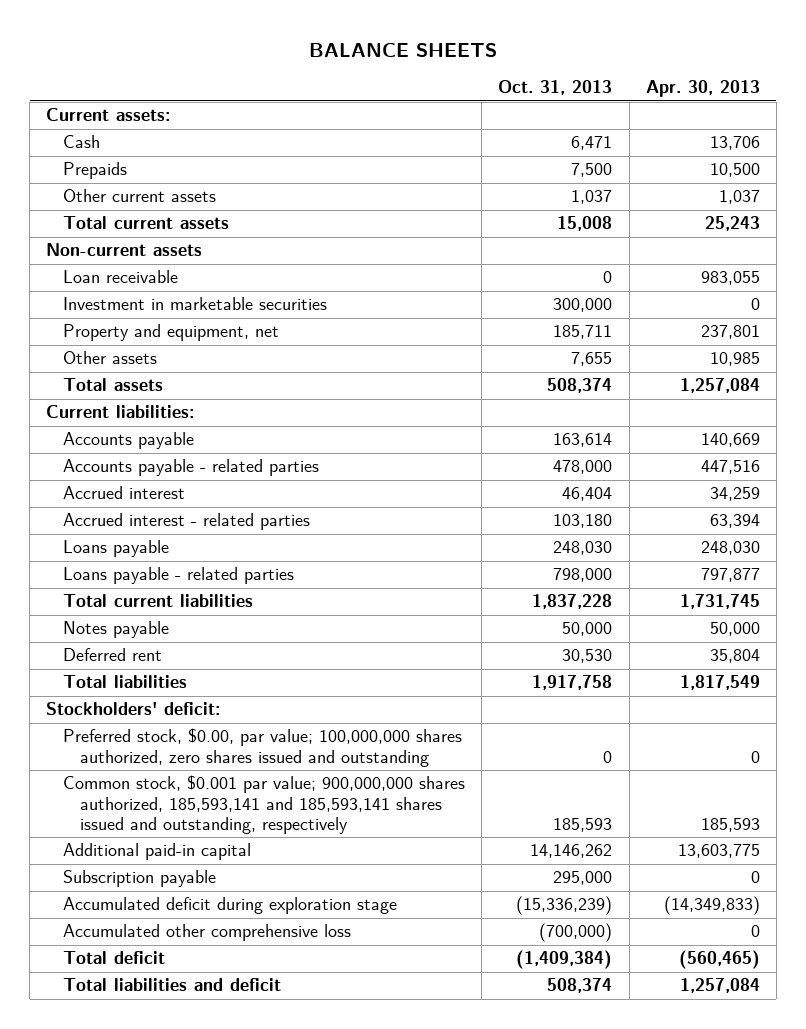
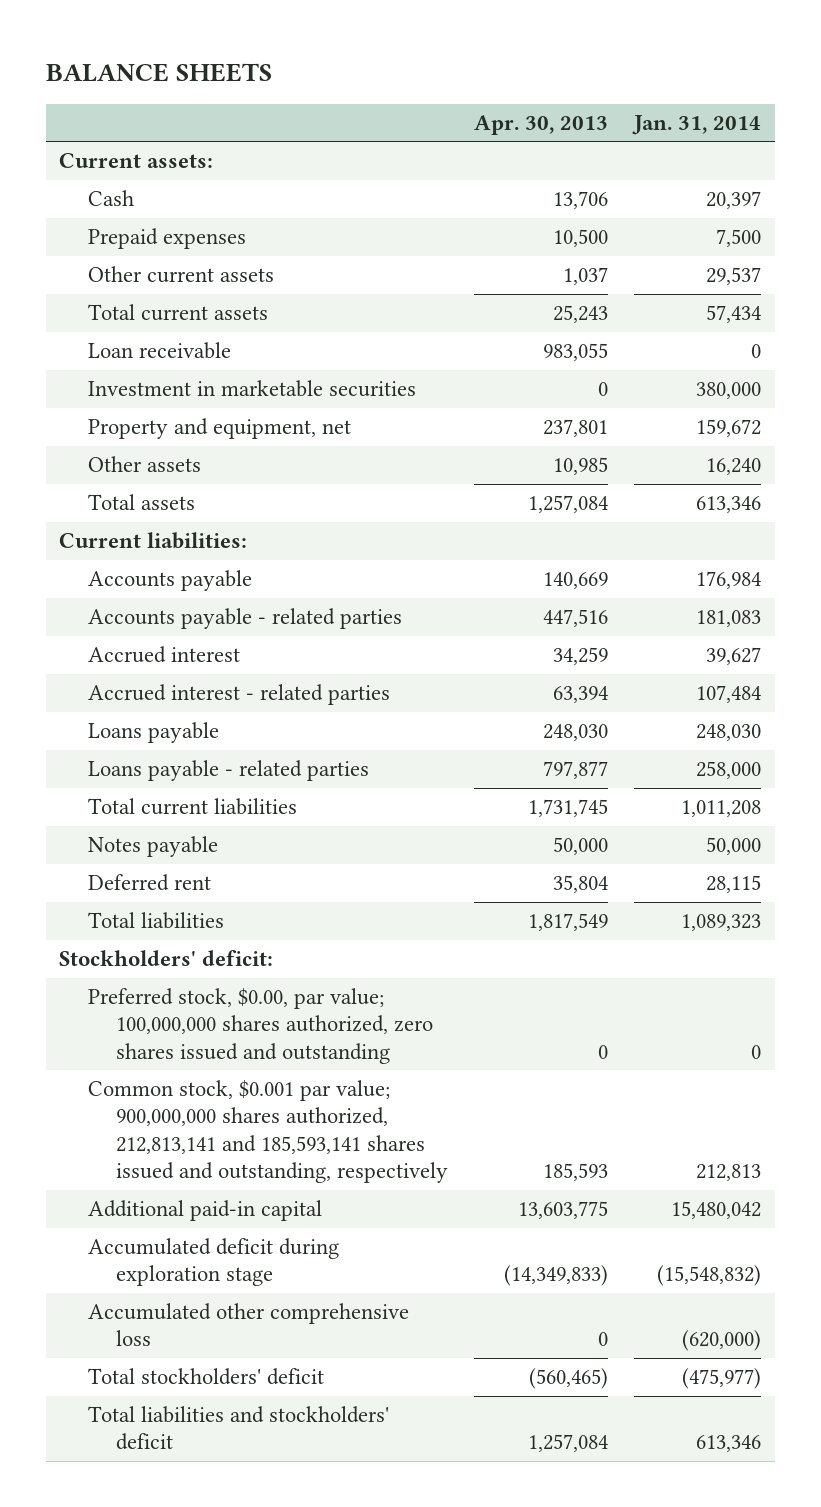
- | Oct. 31, 2013 | Apr. 30, 2013
+ | Apr. 30, 2013 | Jan. 31, 2014
- Prepaids | 7,500 | 10,500
+ Prepaid expenses | 10,500 | 7,500
- Non-current assets
- Common stock, $0.001 par value; 900,000,000 shares authorized, 185,593,141 and 185,593,141 shares issued and outstanding, respectively | 185,593 | 185,593
+ Common stock, $0.001 par value; 900,000,000 shares authorized, 212,813,141 and 185,593,141 shares issued and outstanding, respectively | 185,593 | 212,813
- Subscription payable | 295,000 | 0
- Total deficit | (1,409,384) | (560,465)
- Total liabilities and deficit | 508,374 | 1,257,084
+ Total stockholders' deficit | (560,465) | (475,977)
+ Total liabilities and stockholders' deficit | 1,257,084 | 613,346

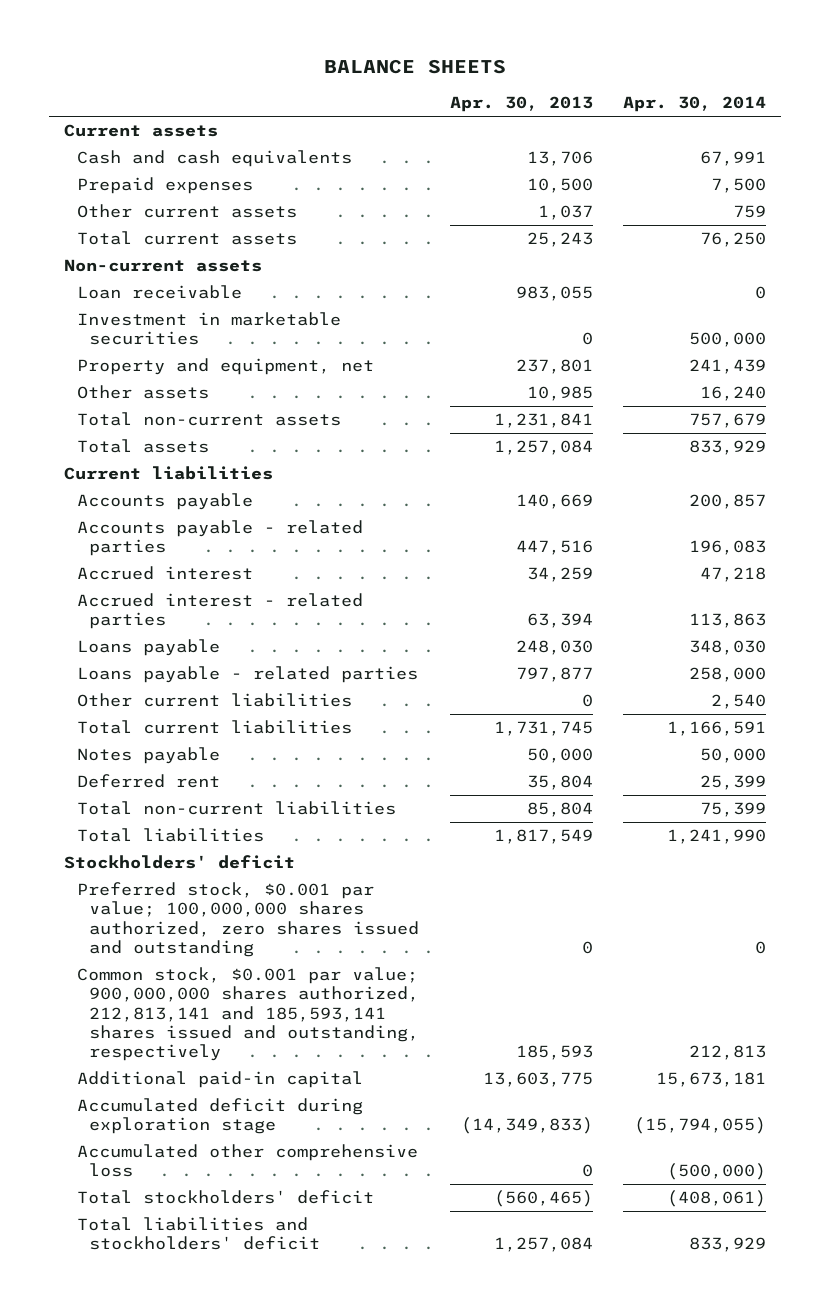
- | Apr. 30, 2013 | Jan. 31, 2014
+ | Apr. 30, 2013 | Apr. 30, 2014
- Current assets:
- Cash | 13,706 | 20,397
+ Current assets
+ Cash and cash equivalents | 13,706 | 67,991
+ Non-current assets
+ Total non-current assets | 1,231,841 | 757,679
- Current liabilities:
+ Current liabilities
+ Other current liabilities | 0 | 2,540
+ Total non-current liabilities | 85,804 | 75,399
- Stockholders' deficit:
- Preferred stock, $0.00, par value; 100,000,000 shares authorized, zero shares issued and outstanding | 0 | 0
+ Stockholders' deficit
+ Preferred stock, $0.001 par value; 100,000,000 shares authorized, zero shares issued and outstanding | 0 | 0

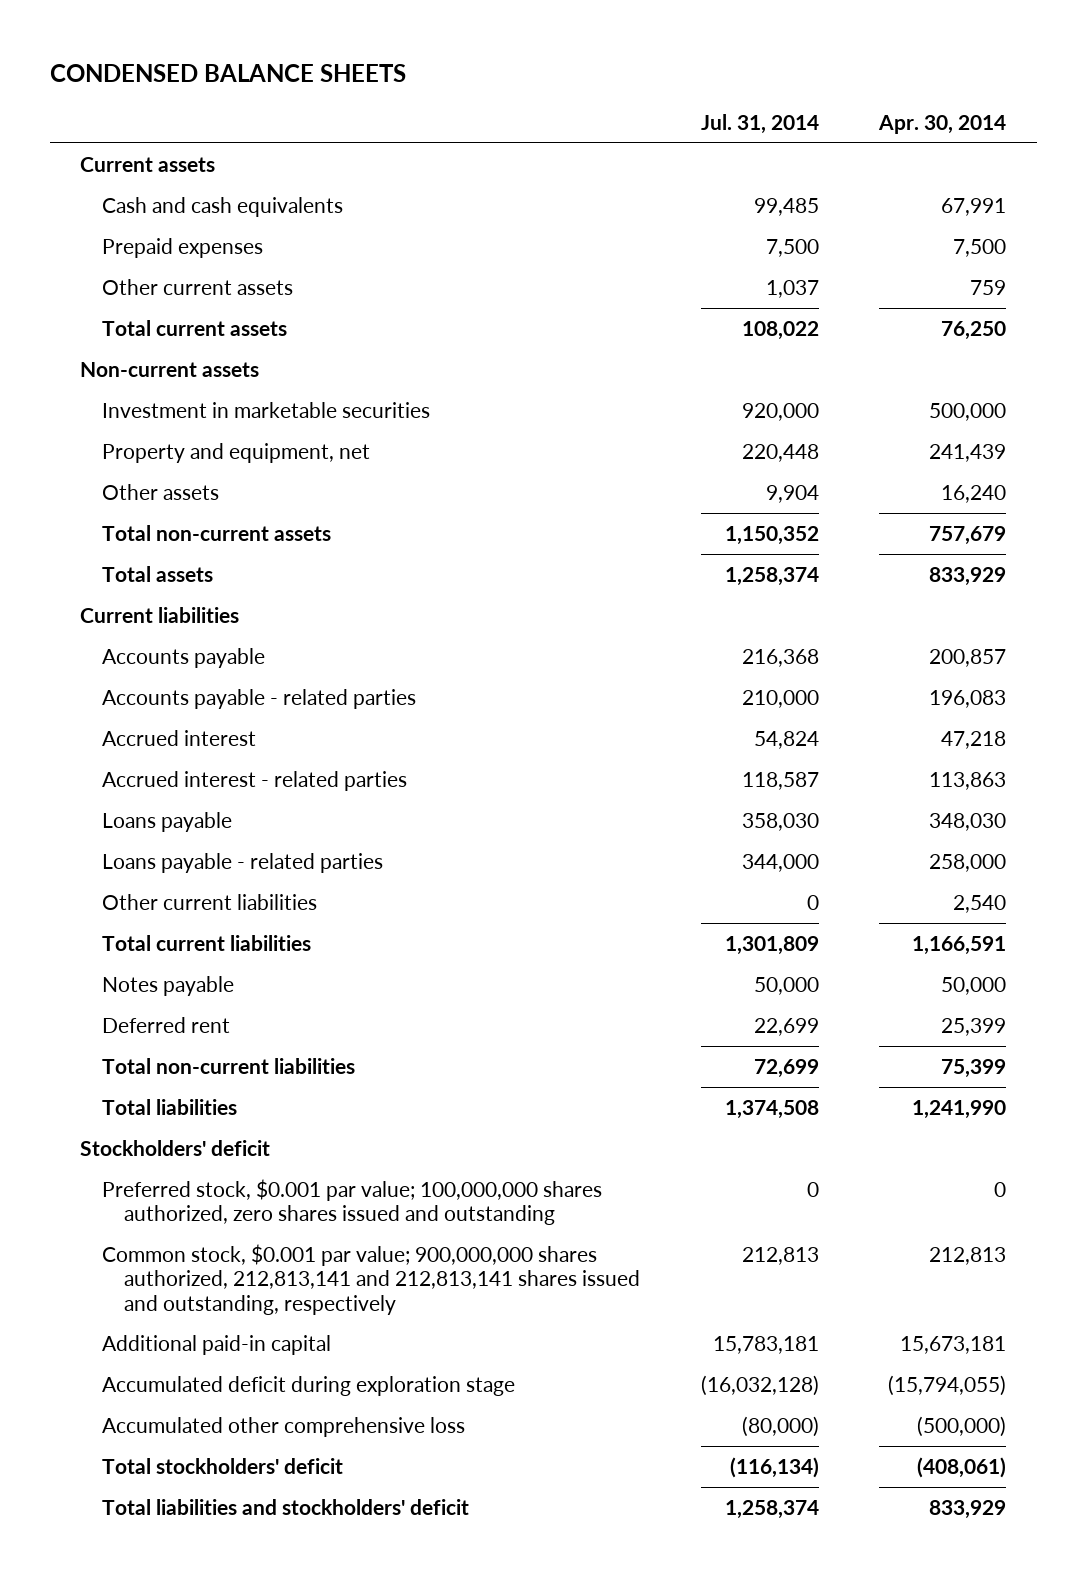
- BALANCE SHEETS
+ CONDENSED BALANCE SHEETS
- | Apr. 30, 2013 | Apr. 30, 2014
+ | Jul. 31, 2014 | Apr. 30, 2014
- Loan receivable | 983,055 | 0
- Common stock, $0.001 par value; 900,000,000 shares authorized, 212,813,141 and 185,593,141 shares issued and outstanding, respectively | 185,593 | 212,813
+ Common stock, $0.001 par value; 900,000,000 shares authorized, 212,813,141 and 212,813,141 shares issued and outstanding, respectively | 212,813 | 212,813

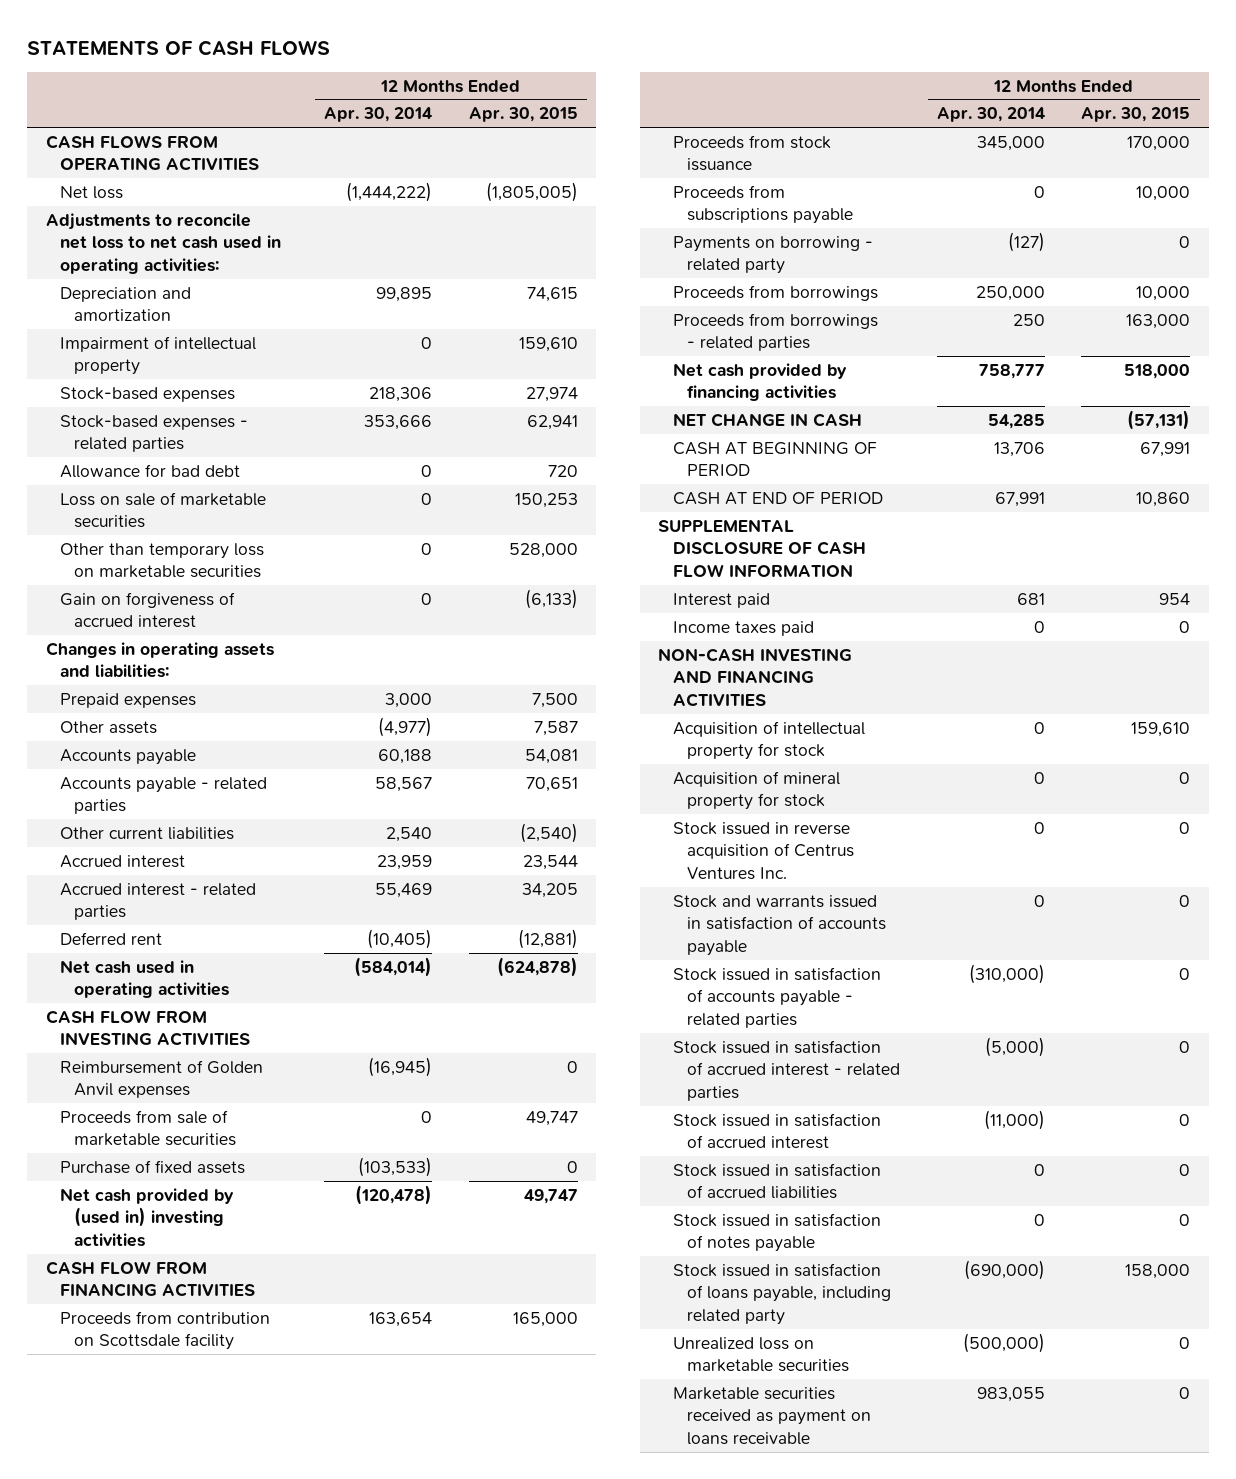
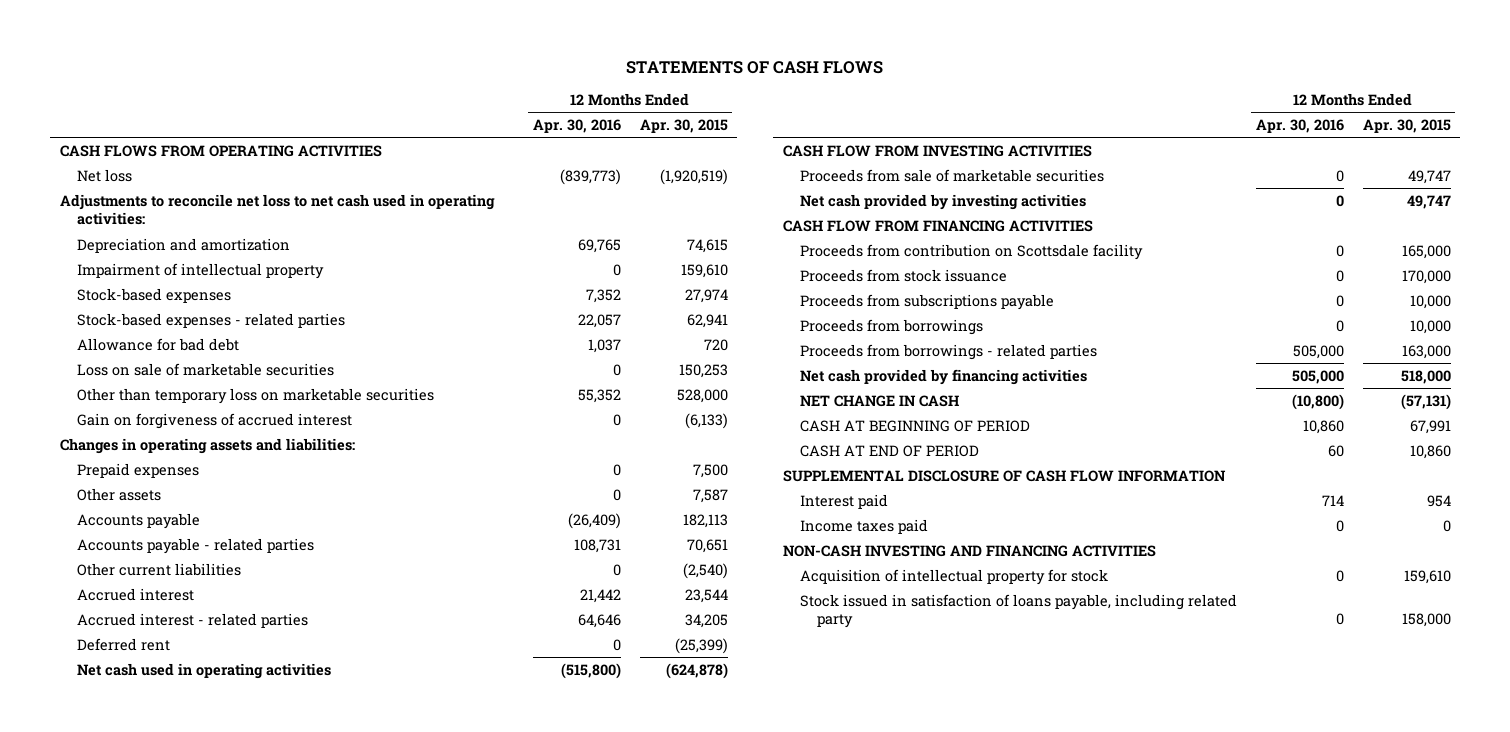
- | 12 Months Ended Apr. 30, 2014 | 12 Months Ended Apr. 30, 2015
+ | 12 Months Ended Apr. 30, 2016 | 12 Months Ended Apr. 30, 2015
- Net loss | (1,444,222) | (1,805,005)
+ Net loss | (839,773) | (1,920,519)
- Accounts payable | 60,188 | 54,081
+ Accounts payable | (26,409) | 182,113
- Deferred rent | (10,405) | (12,881)
+ Deferred rent | 0 | (25,399)
- Reimbursement of Golden Anvil expenses | (16,945) | 0
- Purchase of fixed assets | (103,533) | 0
- Net cash provided by (used in) investing activities | (120,478) | 49,747
+ Net cash provided by investing activities | 0 | 49,747
- Payments on borrowing - related party | (127) | 0
- Acquisition of mineral property for stock | 0 | 0
- Stock issued in reverse acquisition of Centrus Ventures Inc. | 0 | 0
- Stock and warrants issued in satisfaction of accounts payable | 0 | 0
- Stock issued in satisfaction of accounts payable - related parties | (310,000) | 0
- Stock issued in satisfaction of accrued interest - related parties | (5,000) | 0
- Stock issued in satisfaction of accrued interest | (11,000) | 0
- Stock issued in satisfaction of accrued liabilities | 0 | 0
- Stock issued in satisfaction of notes payable | 0 | 0
- Unrealized loss on marketable securities | (500,000) | 0
- Marketable securities received as payment on loans receivable | 983,055 | 0

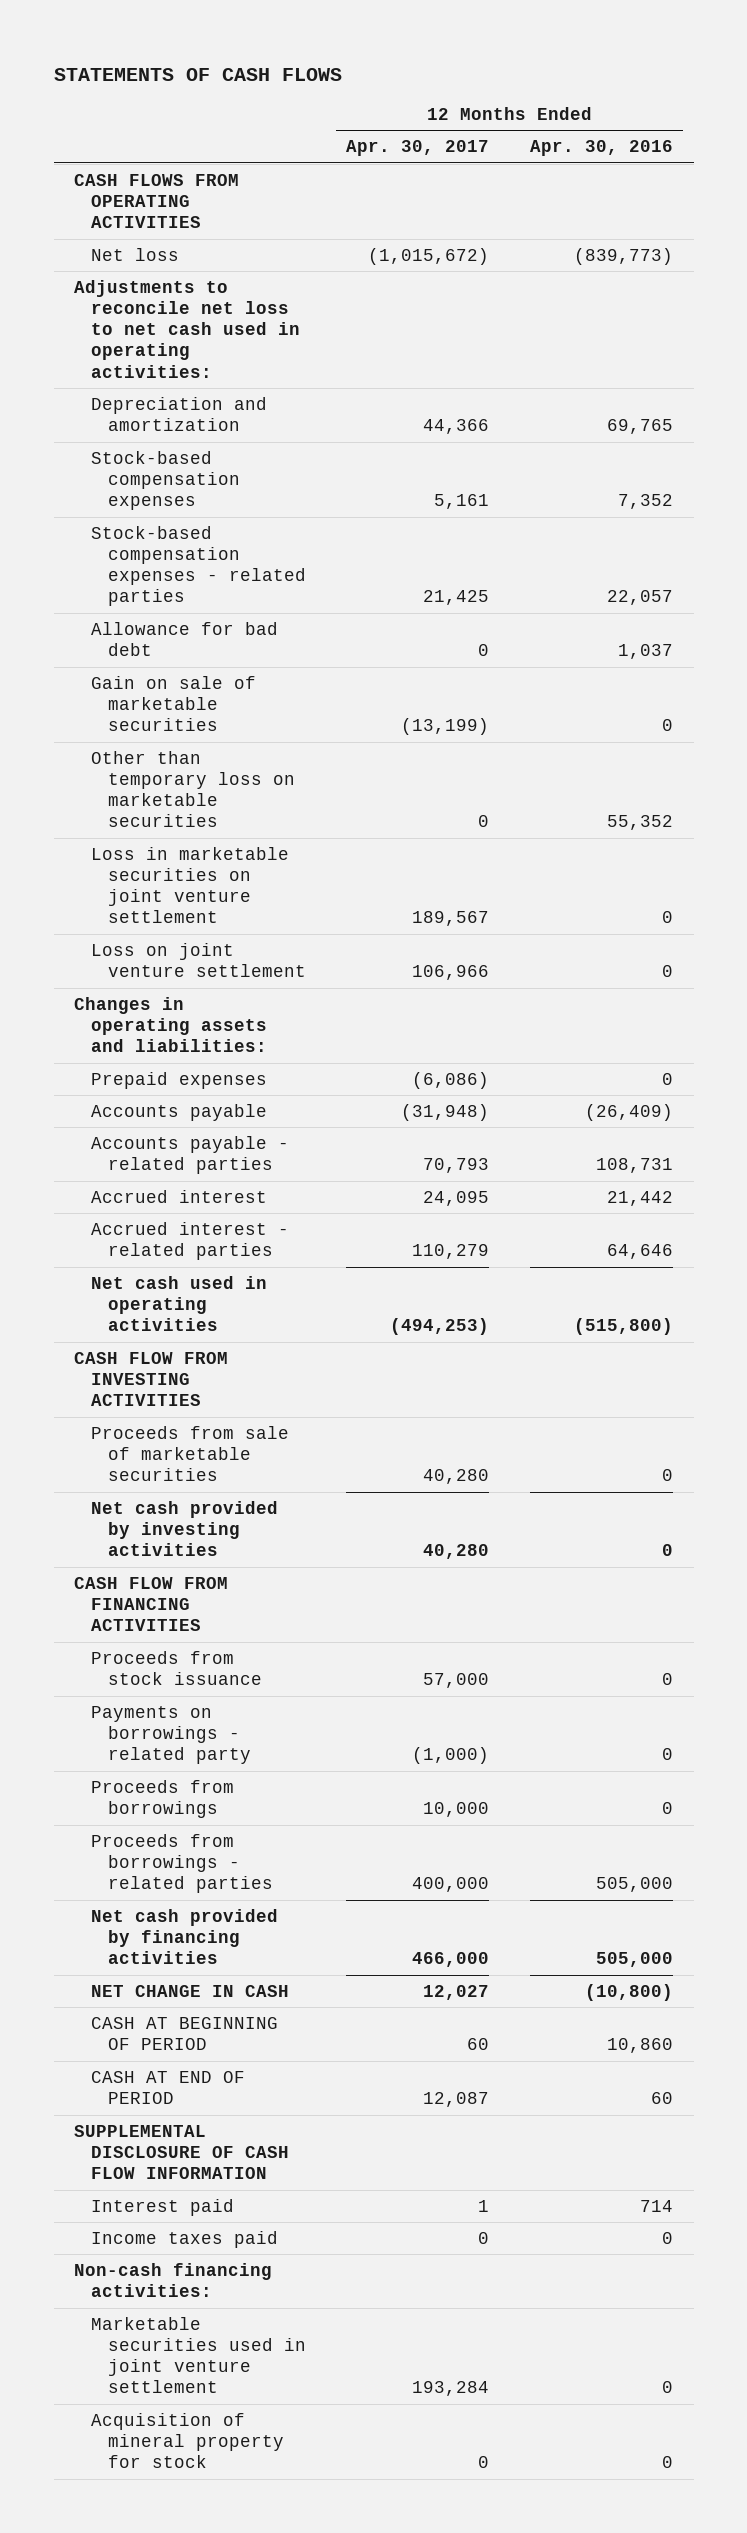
- | 12 Months Ended Apr. 30, 2016 | 12 Months Ended Apr. 30, 2015
+ | 12 Months Ended Apr. 30, 2017 | 12 Months Ended Apr. 30, 2016
- Impairment of intellectual property | 0 | 159,610
- Stock-based expenses | 7,352 | 27,974
- Stock-based expenses - related parties | 22,057 | 62,941
+ Stock-based compensation expenses | 5,161 | 7,352
+ Stock-based compensation expenses - related parties | 21,425 | 22,057
- Loss on sale of marketable securities | 0 | 150,253
+ Gain on sale of marketable securities | (13,199) | 0
- Gain on forgiveness of accrued interest | 0 | (6,133)
+ Loss in marketable securities on joint venture settlement | 189,567 | 0
+ Loss on joint venture settlement | 106,966 | 0
- Other assets | 0 | 7,587
- Other current liabilities | 0 | (2,540)
- Deferred rent | 0 | (25,399)
- Proceeds from contribution on Scottsdale facility | 0 | 165,000
- Proceeds from subscriptions payable | 0 | 10,000
+ Payments on borrowings - related party | (1,000) | 0
- NON-CASH INVESTING AND FINANCING ACTIVITIES
- Acquisition of intellectual property for stock | 0 | 159,610
- Stock issued in satisfaction of loans payable, including related party | 0 | 158,000
+ Non-cash financing activities:
+ Marketable securities used in joint venture settlement | 193,284 | 0
+ Acquisition of mineral property for stock | 0 | 0

